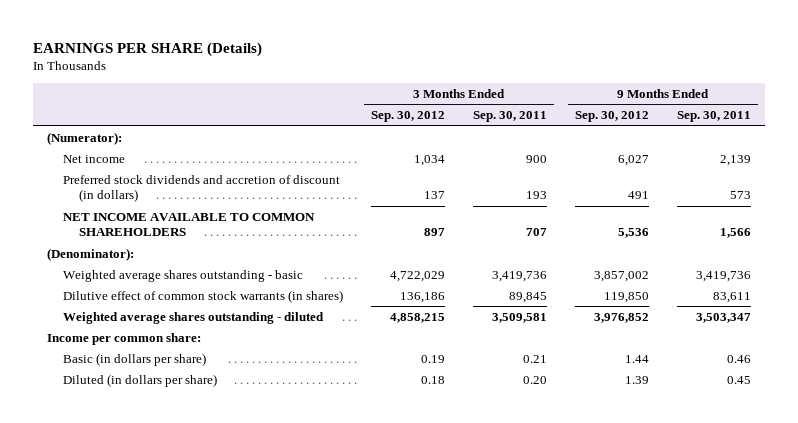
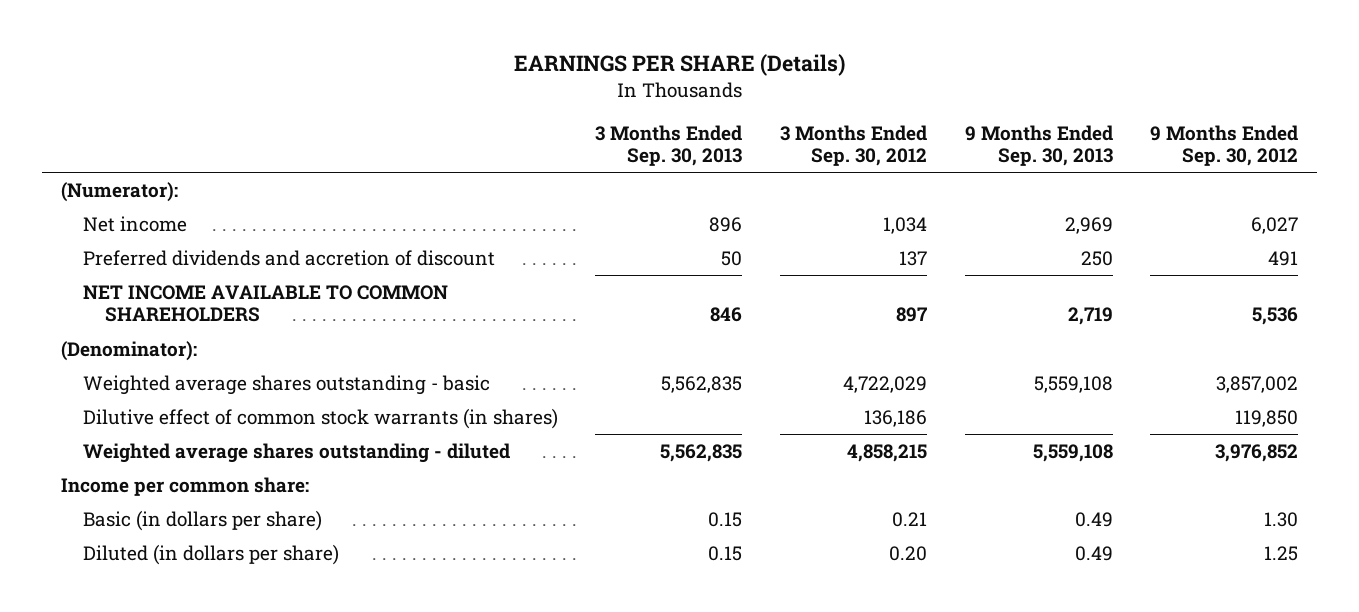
- | 3 Months Ended Sep. 30, 2012 | 3 Months Ended Sep. 30, 2011 | 9 Months Ended Sep. 30, 2012 | 9 Months Ended Sep. 30, 2011
+ | 3 Months Ended Sep. 30, 2013 | 3 Months Ended Sep. 30, 2012 | 9 Months Ended Sep. 30, 2013 | 9 Months Ended Sep. 30, 2012
- Preferred stock dividends and accretion of discount (in dollars) | 137 | 193 | 491 | 573
+ Preferred dividends and accretion of discount | 50 | 137 | 250 | 491
- Basic (in dollars per share) | 0.19 | 0.21 | 1.44 | 0.46
- Diluted (in dollars per share) | 0.18 | 0.20 | 1.39 | 0.45
+ Basic (in dollars per share) | 0.15 | 0.21 | 0.49 | 1.30
+ Diluted (in dollars per share) | 0.15 | 0.20 | 0.49 | 1.25

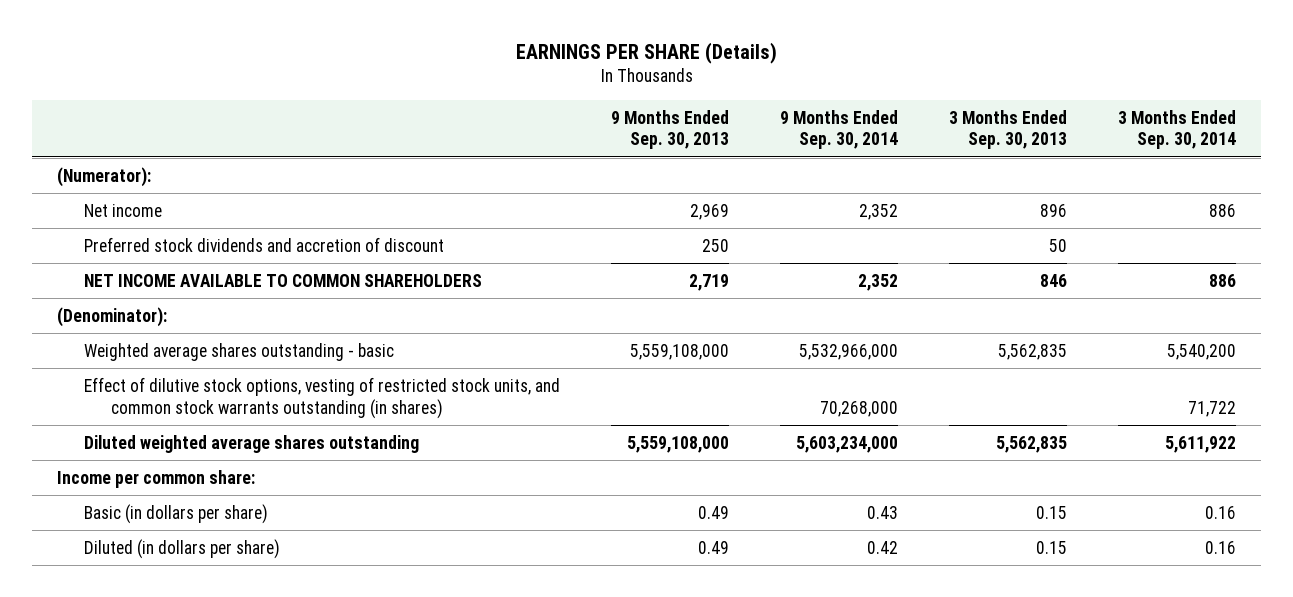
- | 3 Months Ended Sep. 30, 2013 | 3 Months Ended Sep. 30, 2012 | 9 Months Ended Sep. 30, 2013 | 9 Months Ended Sep. 30, 2012
+ | 9 Months Ended Sep. 30, 2013 | 9 Months Ended Sep. 30, 2014 | 3 Months Ended Sep. 30, 2013 | 3 Months Ended Sep. 30, 2014
- Preferred dividends and accretion of discount | 50 | 137 | 250 | 491
+ Preferred stock dividends and accretion of discount | 250 | | 50 |
- Weighted average shares outstanding - basic | 5,562,835 | 4,722,029 | 5,559,108 | 3,857,002
- Dilutive effect of common stock warrants (in shares) | | 136,186 | | 119,850
- Weighted average shares outstanding - diluted | 5,562,835 | 4,858,215 | 5,559,108 | 3,976,852
+ Weighted average shares outstanding - basic | 5,559,108,000 | 5,532,966,000 | 5,562,835 | 5,540,200
+ Effect of dilutive stock options, vesting of restricted stock units, and common stock warrants outstanding (in shares) | | 70,268,000 | | 71,722
+ Diluted weighted average shares outstanding | 5,559,108,000 | 5,603,234,000 | 5,562,835 | 5,611,922

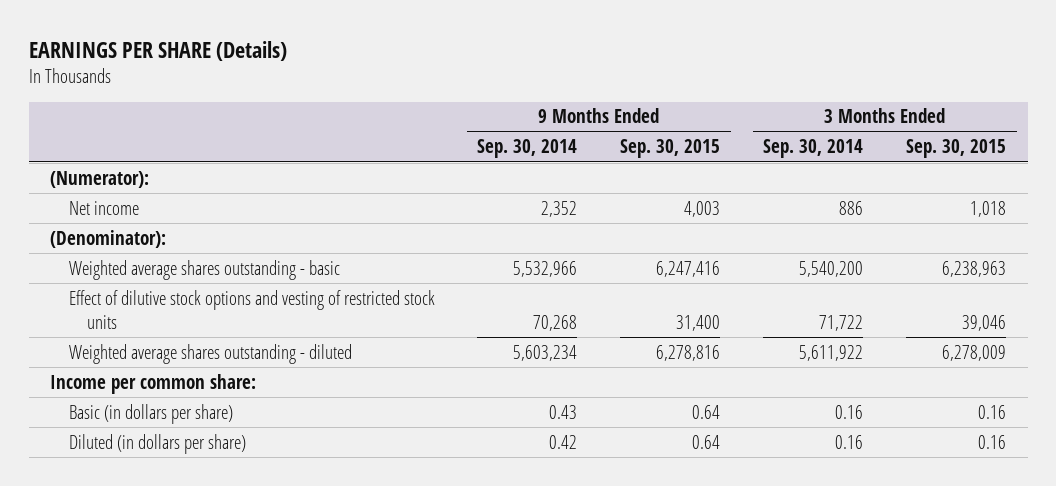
- | 9 Months Ended Sep. 30, 2013 | 9 Months Ended Sep. 30, 2014 | 3 Months Ended Sep. 30, 2013 | 3 Months Ended Sep. 30, 2014
+ | 9 Months Ended Sep. 30, 2014 | 9 Months Ended Sep. 30, 2015 | 3 Months Ended Sep. 30, 2014 | 3 Months Ended Sep. 30, 2015
- Preferred stock dividends and accretion of discount | 250 | | 50 |
- NET INCOME AVAILABLE TO COMMON SHAREHOLDERS | 2,719 | 2,352 | 846 | 886
- Weighted average shares outstanding - basic | 5,559,108,000 | 5,532,966,000 | 5,562,835 | 5,540,200
- Effect of dilutive stock options, vesting of restricted stock units, and common stock warrants outstanding (in shares) | | 70,268,000 | | 71,722
- Diluted weighted average shares outstanding | 5,559,108,000 | 5,603,234,000 | 5,562,835 | 5,611,922
+ Weighted average shares outstanding - basic | 5,532,966 | 6,247,416 | 5,540,200 | 6,238,963
+ Effect of dilutive stock options and vesting of restricted stock units | 70,268 | 31,400 | 71,722 | 39,046
+ Weighted average shares outstanding - diluted | 5,603,234 | 6,278,816 | 5,611,922 | 6,278,009

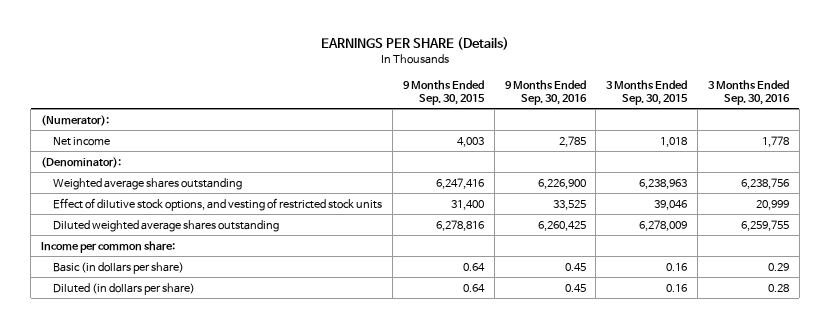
- | 9 Months Ended Sep. 30, 2014 | 9 Months Ended Sep. 30, 2015 | 3 Months Ended Sep. 30, 2014 | 3 Months Ended Sep. 30, 2015
+ | 9 Months Ended Sep. 30, 2015 | 9 Months Ended Sep. 30, 2016 | 3 Months Ended Sep. 30, 2015 | 3 Months Ended Sep. 30, 2016
- Weighted average shares outstanding - basic | 5,532,966 | 6,247,416 | 5,540,200 | 6,238,963
- Effect of dilutive stock options and vesting of restricted stock units | 70,268 | 31,400 | 71,722 | 39,046
- Weighted average shares outstanding - diluted | 5,603,234 | 6,278,816 | 5,611,922 | 6,278,009
+ Weighted average shares outstanding | 6,247,416 | 6,226,900 | 6,238,963 | 6,238,756
+ Effect of dilutive stock options, and vesting of restricted stock units | 31,400 | 33,525 | 39,046 | 20,999
+ Diluted weighted average shares outstanding | 6,278,816 | 6,260,425 | 6,278,009 | 6,259,755

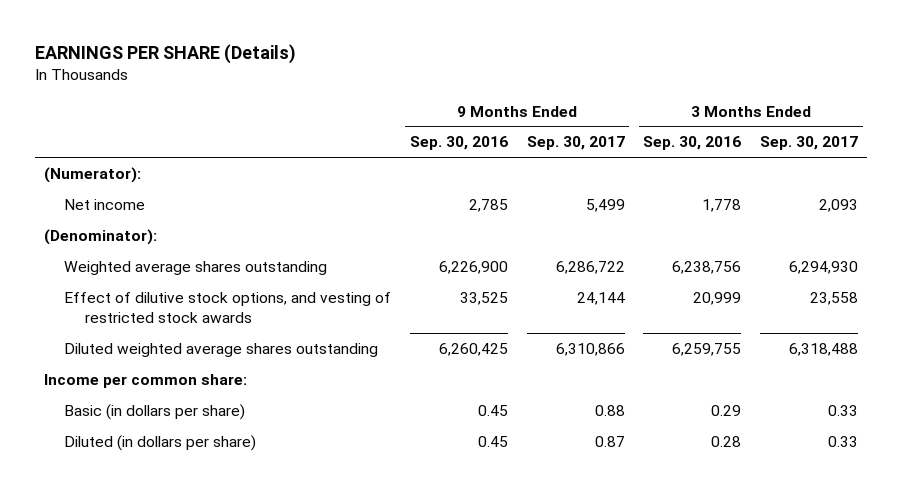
- | 9 Months Ended Sep. 30, 2015 | 9 Months Ended Sep. 30, 2016 | 3 Months Ended Sep. 30, 2015 | 3 Months Ended Sep. 30, 2016
+ | 9 Months Ended Sep. 30, 2016 | 9 Months Ended Sep. 30, 2017 | 3 Months Ended Sep. 30, 2016 | 3 Months Ended Sep. 30, 2017
- Effect of dilutive stock options, and vesting of restricted stock units | 31,400 | 33,525 | 39,046 | 20,999
+ Effect of dilutive stock options, and vesting of restricted stock awards | 33,525 | 24,144 | 20,999 | 23,558

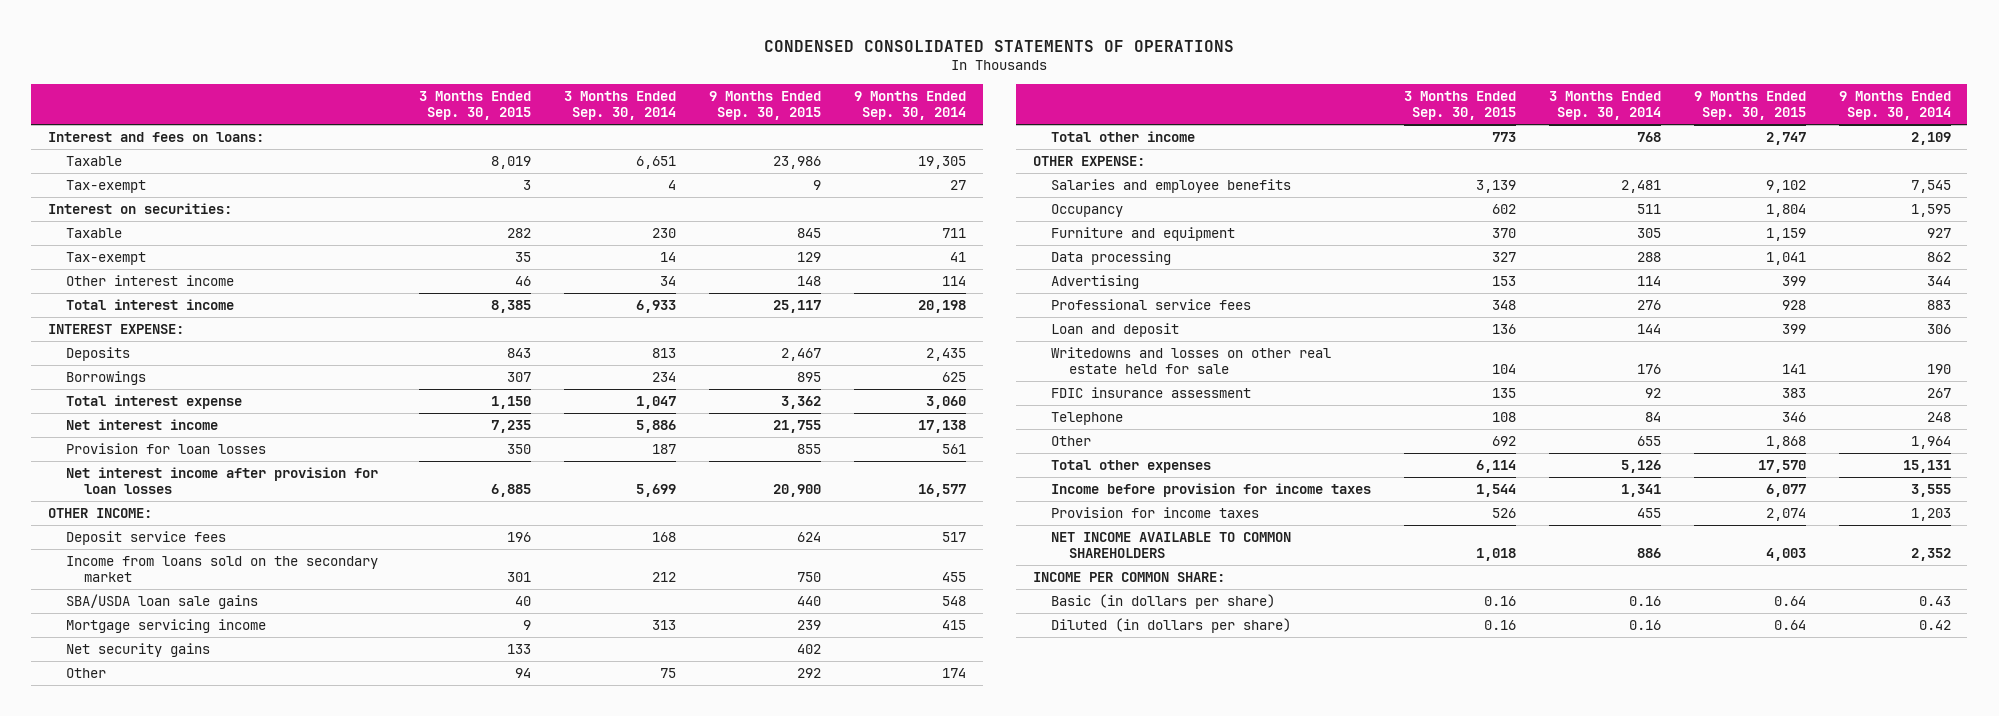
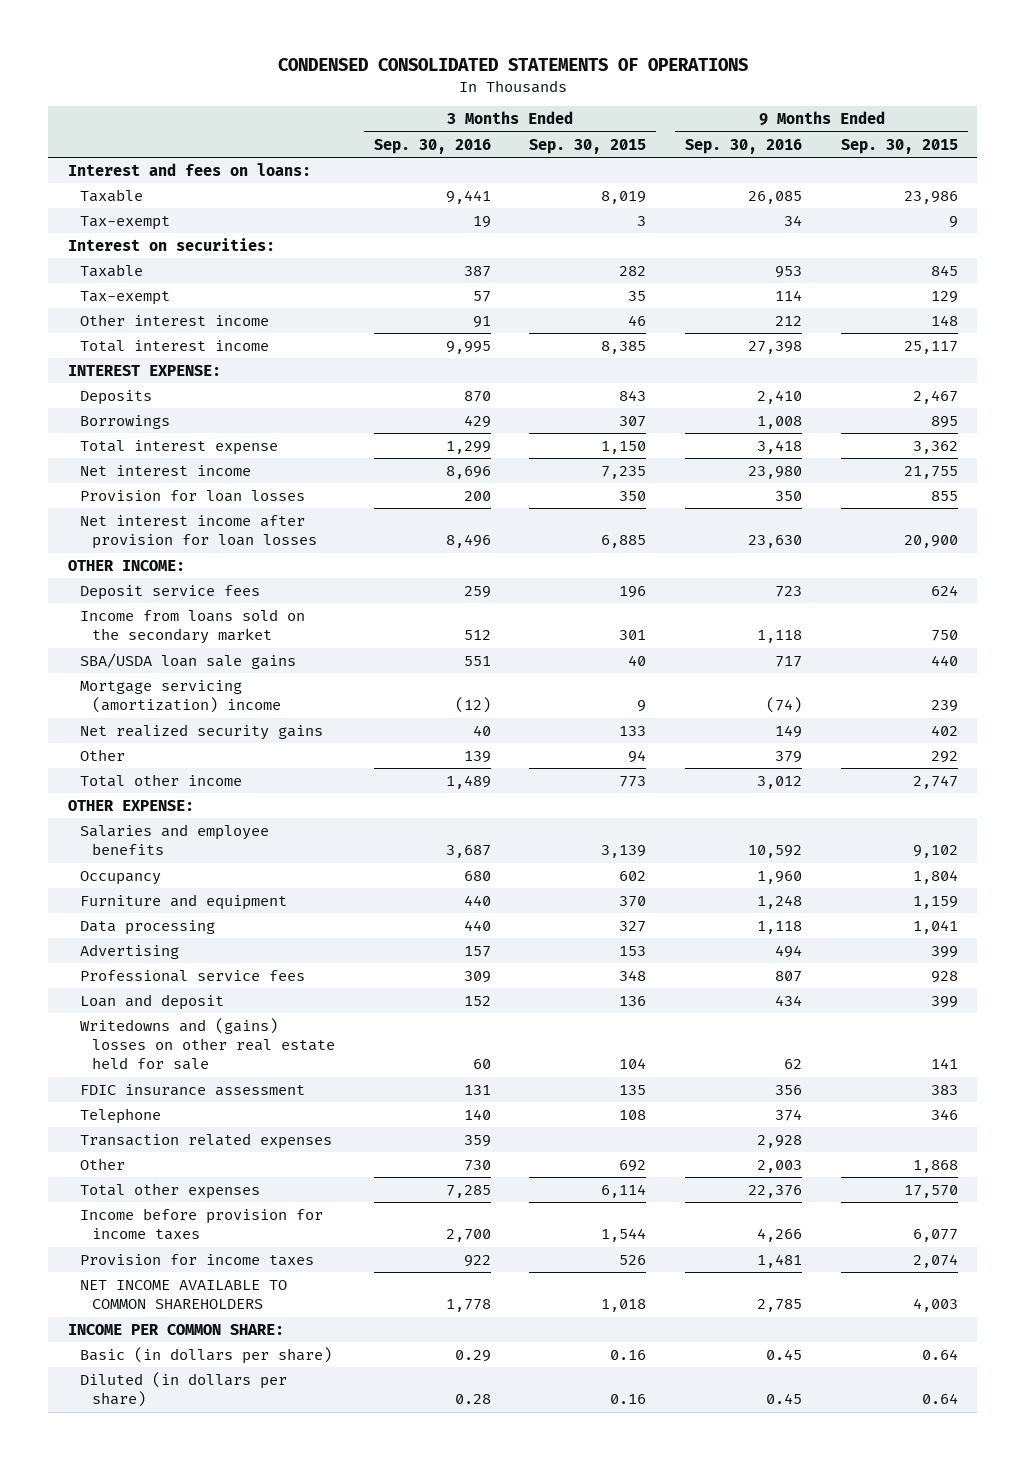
- | 3 Months Ended Sep. 30, 2015 | 3 Months Ended Sep. 30, 2014 | 9 Months Ended Sep. 30, 2015 | 9 Months Ended Sep. 30, 2014
+ | 3 Months Ended Sep. 30, 2016 | 3 Months Ended Sep. 30, 2015 | 9 Months Ended Sep. 30, 2016 | 9 Months Ended Sep. 30, 2015
- Mortgage servicing income | 9 | 313 | 239 | 415
- Net security gains | 133 | | 402 |
+ Mortgage servicing (amortization) income | (12) | 9 | (74) | 239
+ Net realized security gains | 40 | 133 | 149 | 402
- Writedowns and losses on other real estate held for sale | 104 | 176 | 141 | 190
+ Writedowns and (gains) losses on other real estate held for sale | 60 | 104 | 62 | 141
+ Transaction related expenses | 359 | | 2,928 |

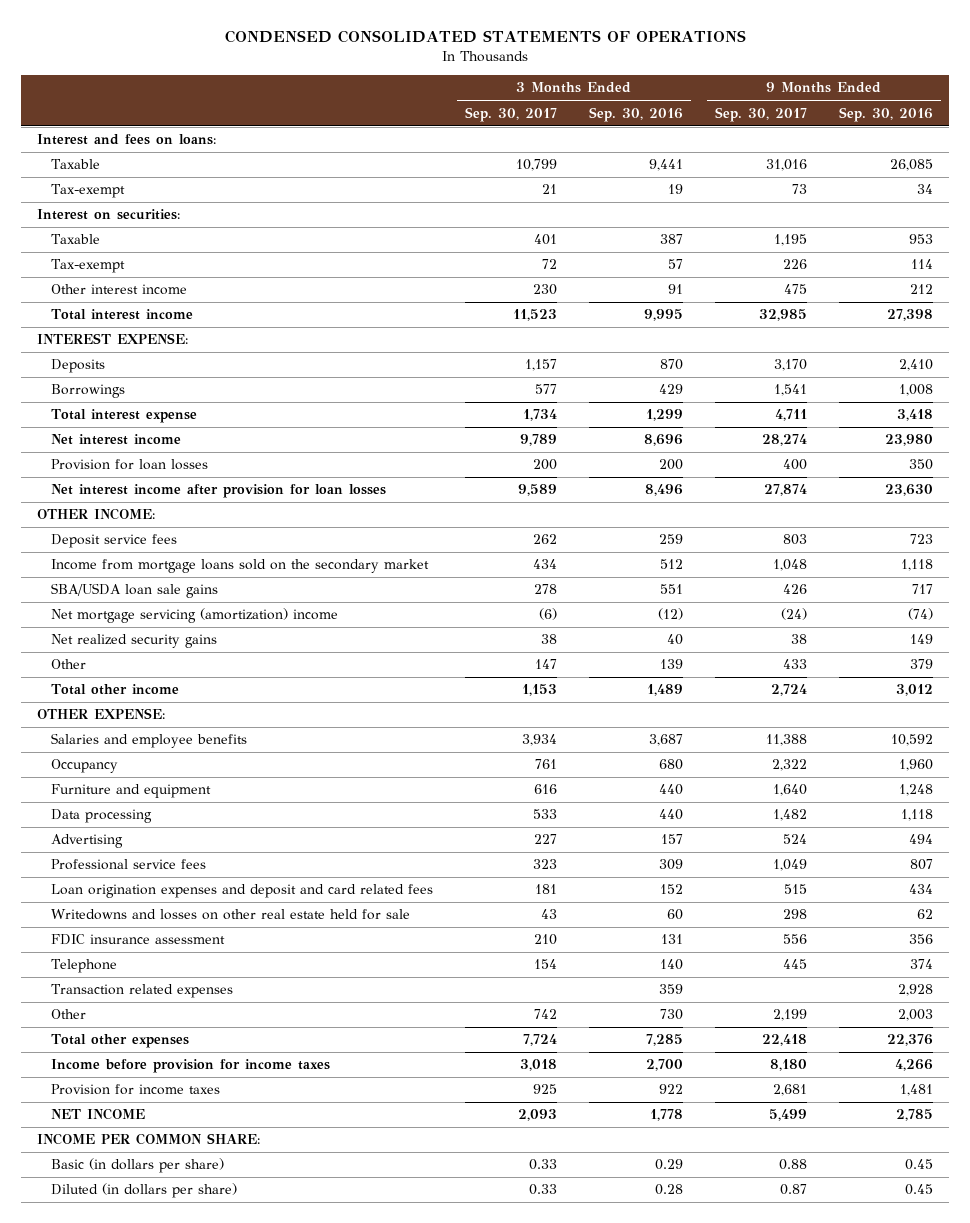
- | 3 Months Ended Sep. 30, 2016 | 3 Months Ended Sep. 30, 2015 | 9 Months Ended Sep. 30, 2016 | 9 Months Ended Sep. 30, 2015
+ | 3 Months Ended Sep. 30, 2017 | 3 Months Ended Sep. 30, 2016 | 9 Months Ended Sep. 30, 2017 | 9 Months Ended Sep. 30, 2016
- Income from loans sold on the secondary market | 512 | 301 | 1,118 | 750
+ Income from mortgage loans sold on the secondary market | 434 | 512 | 1,048 | 1,118
- Mortgage servicing (amortization) income | (12) | 9 | (74) | 239
+ Net mortgage servicing (amortization) income | (6) | (12) | (24) | (74)
- Loan and deposit | 152 | 136 | 434 | 399
- Writedowns and (gains) losses on other real estate held for sale | 60 | 104 | 62 | 141
+ Loan origination expenses and deposit and card related fees | 181 | 152 | 515 | 434
+ Writedowns and losses on other real estate held for sale | 43 | 60 | 298 | 62
- NET INCOME AVAILABLE TO COMMON SHAREHOLDERS | 1,778 | 1,018 | 2,785 | 4,003
+ NET INCOME | 2,093 | 1,778 | 5,499 | 2,785

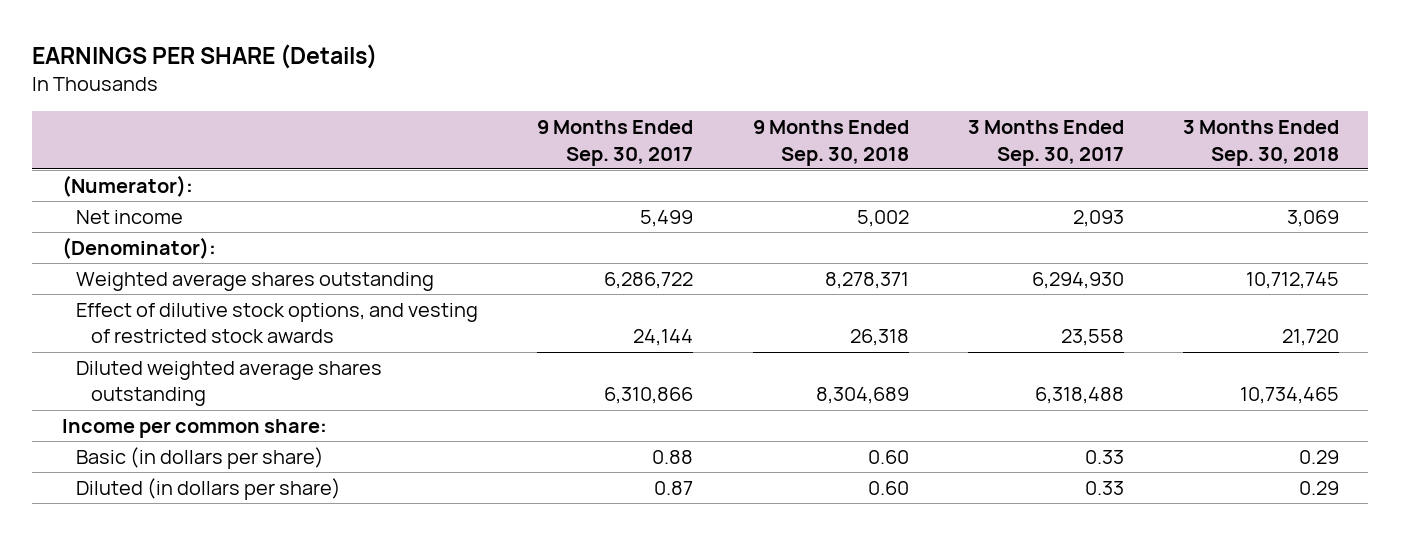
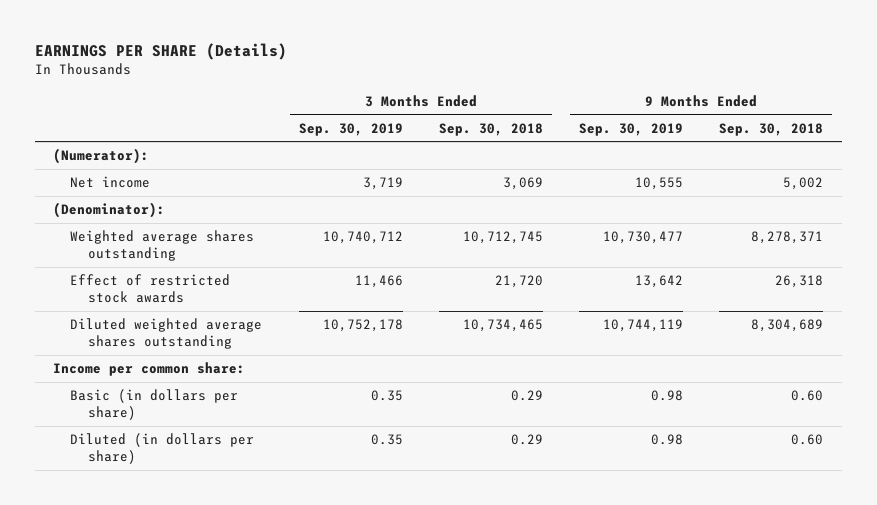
- | 9 Months Ended Sep. 30, 2017 | 9 Months Ended Sep. 30, 2018 | 3 Months Ended Sep. 30, 2017 | 3 Months Ended Sep. 30, 2018
+ | 3 Months Ended Sep. 30, 2019 | 3 Months Ended Sep. 30, 2018 | 9 Months Ended Sep. 30, 2019 | 9 Months Ended Sep. 30, 2018
- Effect of dilutive stock options, and vesting of restricted stock awards | 24,144 | 26,318 | 23,558 | 21,720
+ Effect of restricted stock awards | 11,466 | 21,720 | 13,642 | 26,318

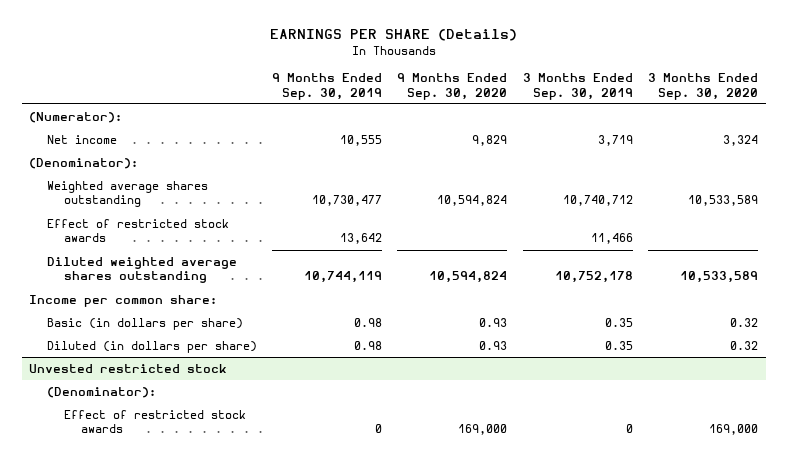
- | 3 Months Ended Sep. 30, 2019 | 3 Months Ended Sep. 30, 2018 | 9 Months Ended Sep. 30, 2019 | 9 Months Ended Sep. 30, 2018
+ | 9 Months Ended Sep. 30, 2019 | 9 Months Ended Sep. 30, 2020 | 3 Months Ended Sep. 30, 2019 | 3 Months Ended Sep. 30, 2020
+ Unvested restricted stock
+ (Denominator):
+ Effect of restricted stock awards | 0 | 169,000 | 0 | 169,000

